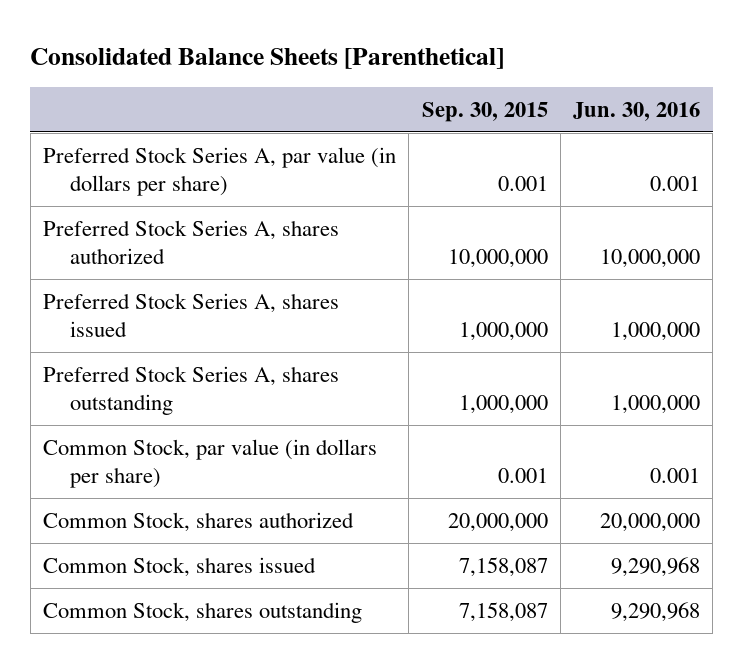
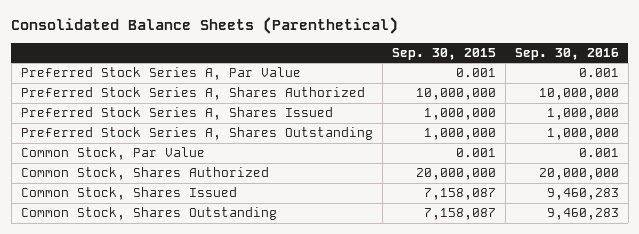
- Consolidated Balance Sheets [Parenthetical]
+ Consolidated Balance Sheets (Parenthetical)
- | Sep. 30, 2015 | Jun. 30, 2016
+ | Sep. 30, 2015 | Sep. 30, 2016
- Preferred Stock Series A, par value (in dollars per share) | 0.001 | 0.001
- Preferred Stock Series A, shares authorized | 10,000,000 | 10,000,000
- Preferred Stock Series A, shares issued | 1,000,000 | 1,000,000
- Preferred Stock Series A, shares outstanding | 1,000,000 | 1,000,000
- Common Stock, par value (in dollars per share) | 0.001 | 0.001
- Common Stock, shares authorized | 20,000,000 | 20,000,000
- Common Stock, shares issued | 7,158,087 | 9,290,968
- Common Stock, shares outstanding | 7,158,087 | 9,290,968
+ Preferred Stock Series A, Par Value | 0.001 | 0.001
+ Preferred Stock Series A, Shares Authorized | 10,000,000 | 10,000,000
+ Preferred Stock Series A, Shares Issued | 1,000,000 | 1,000,000
+ Preferred Stock Series A, Shares Outstanding | 1,000,000 | 1,000,000
+ Common Stock, Par Value | 0.001 | 0.001
+ Common Stock, Shares Authorized | 20,000,000 | 20,000,000
+ Common Stock, Shares Issued | 7,158,087 | 9,460,283
+ Common Stock, Shares Outstanding | 7,158,087 | 9,460,283

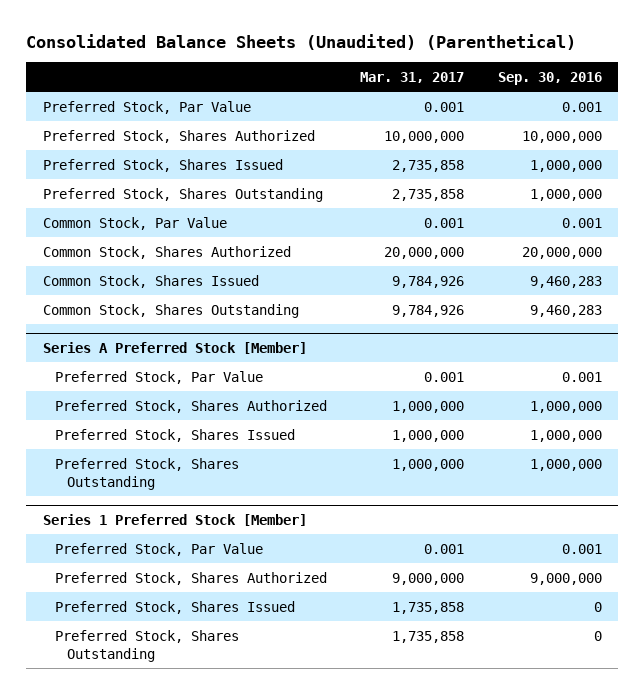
- Consolidated Balance Sheets (Parenthetical)
+ Consolidated Balance Sheets (Unaudited) (Parenthetical)
- | Sep. 30, 2015 | Sep. 30, 2016
+ | Mar. 31, 2017 | Sep. 30, 2016
- Preferred Stock Series A, Par Value | 0.001 | 0.001
- Preferred Stock Series A, Shares Authorized | 10,000,000 | 10,000,000
- Preferred Stock Series A, Shares Issued | 1,000,000 | 1,000,000
- Preferred Stock Series A, Shares Outstanding | 1,000,000 | 1,000,000
+ Preferred Stock, Par Value | 0.001 | 0.001
+ Preferred Stock, Shares Authorized | 10,000,000 | 10,000,000
+ Preferred Stock, Shares Issued | 2,735,858 | 1,000,000
+ Preferred Stock, Shares Outstanding | 2,735,858 | 1,000,000
+ Series A Preferred Stock [Member]
+ Preferred Stock, Par Value | 0.001 | 0.001
+ Preferred Stock, Shares Authorized | 1,000,000 | 1,000,000
+ Preferred Stock, Shares Issued | 1,000,000 | 1,000,000
+ Preferred Stock, Shares Outstanding | 1,000,000 | 1,000,000
+ Series 1 Preferred Stock [Member]
+ Preferred Stock, Par Value | 0.001 | 0.001
+ Preferred Stock, Shares Authorized | 9,000,000 | 9,000,000
+ Preferred Stock, Shares Issued | 1,735,858 | 0
+ Preferred Stock, Shares Outstanding | 1,735,858 | 0

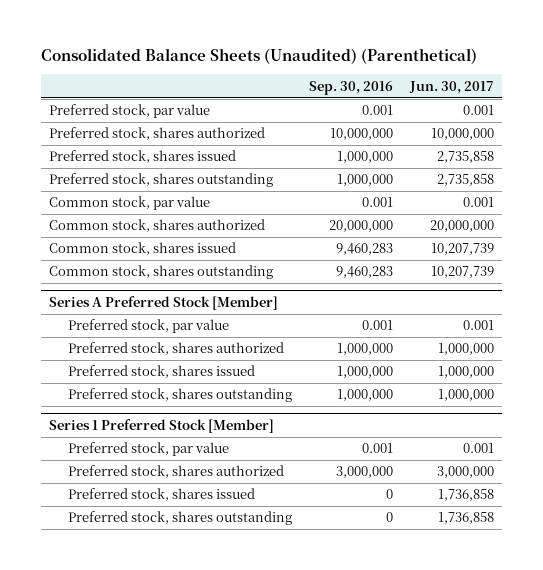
- | Mar. 31, 2017 | Sep. 30, 2016
+ | Sep. 30, 2016 | Jun. 30, 2017
- Preferred Stock, Par Value | 0.001 | 0.001
- Preferred Stock, Shares Authorized | 10,000,000 | 10,000,000
- Preferred Stock, Shares Issued | 2,735,858 | 1,000,000
- Preferred Stock, Shares Outstanding | 2,735,858 | 1,000,000
- Common Stock, Par Value | 0.001 | 0.001
- Common Stock, Shares Authorized | 20,000,000 | 20,000,000
- Common Stock, Shares Issued | 9,784,926 | 9,460,283
- Common Stock, Shares Outstanding | 9,784,926 | 9,460,283
+ Preferred stock, par value | 0.001 | 0.001
+ Preferred stock, shares authorized | 10,000,000 | 10,000,000
+ Preferred stock, shares issued | 1,000,000 | 2,735,858
+ Preferred stock, shares outstanding | 1,000,000 | 2,735,858
+ Common stock, par value | 0.001 | 0.001
+ Common stock, shares authorized | 20,000,000 | 20,000,000
+ Common stock, shares issued | 9,460,283 | 10,207,739
+ Common stock, shares outstanding | 9,460,283 | 10,207,739
@ Series A Preferred Stock [Member]
- Preferred Stock, Par Value | 0.001 | 0.001
- Preferred Stock, Shares Authorized | 1,000,000 | 1,000,000
- Preferred Stock, Shares Issued | 1,000,000 | 1,000,000
- Preferred Stock, Shares Outstanding | 1,000,000 | 1,000,000
+ Preferred stock, par value | 0.001 | 0.001
+ Preferred stock, shares authorized | 1,000,000 | 1,000,000
+ Preferred stock, shares issued | 1,000,000 | 1,000,000
+ Preferred stock, shares outstanding | 1,000,000 | 1,000,000
@ Series 1 Preferred Stock [Member]
- Preferred Stock, Par Value | 0.001 | 0.001
- Preferred Stock, Shares Authorized | 9,000,000 | 9,000,000
- Preferred Stock, Shares Issued | 1,735,858 | 0
- Preferred Stock, Shares Outstanding | 1,735,858 | 0
+ Preferred stock, par value | 0.001 | 0.001
+ Preferred stock, shares authorized | 3,000,000 | 3,000,000
+ Preferred stock, shares issued | 0 | 1,736,858
+ Preferred stock, shares outstanding | 0 | 1,736,858

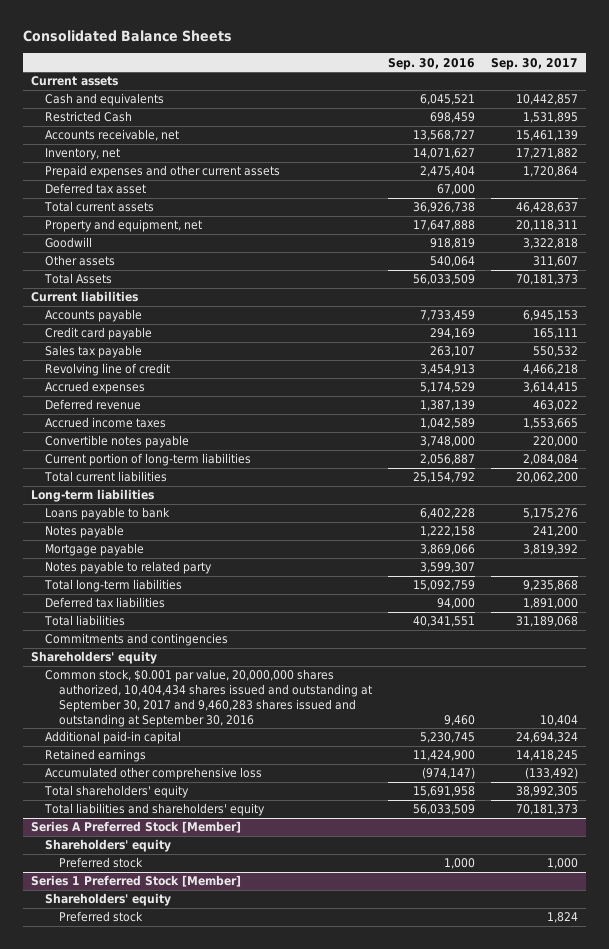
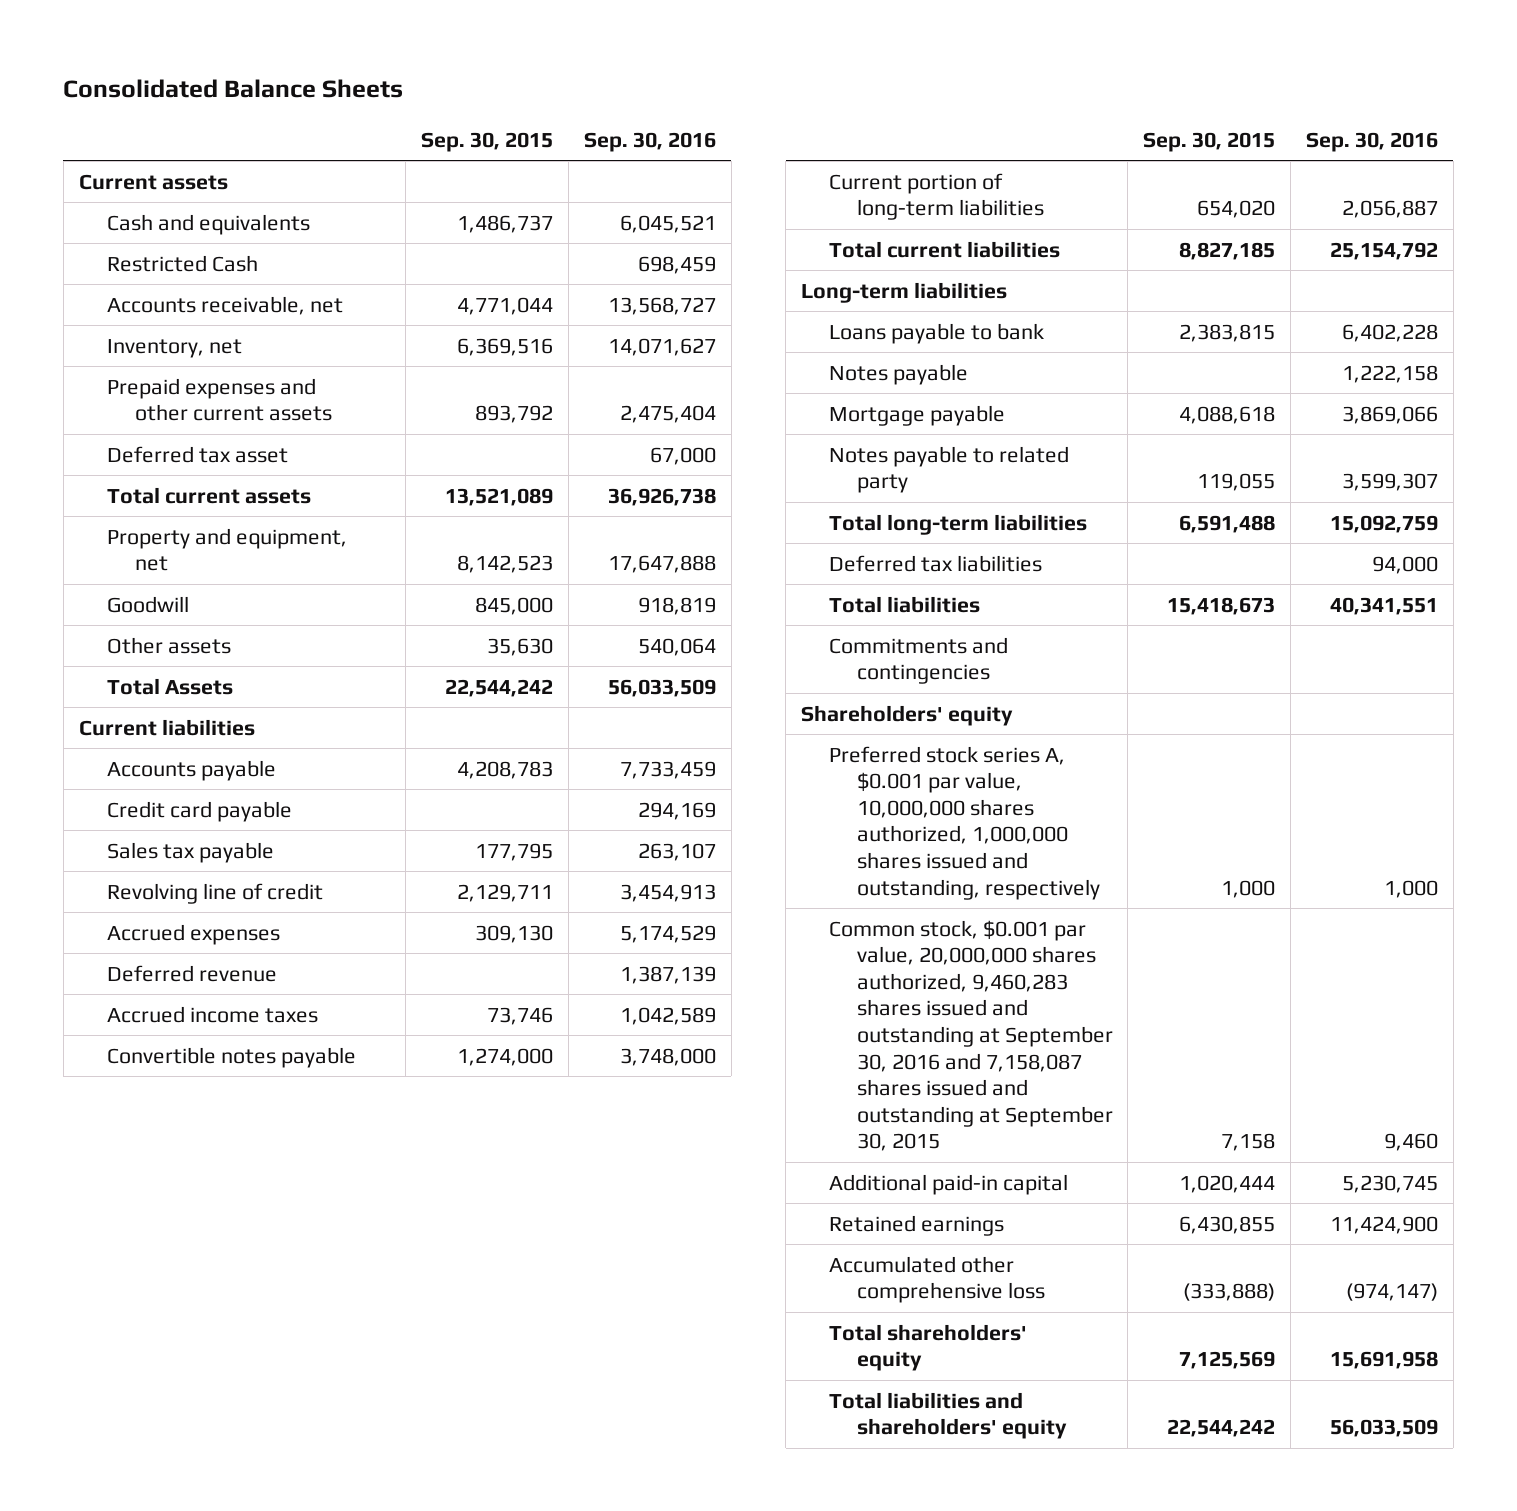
- | Sep. 30, 2016 | Sep. 30, 2017
+ | Sep. 30, 2015 | Sep. 30, 2016
- Common stock, $0.001 par value, 20,000,000 shares authorized, 10,404,434 shares issued and outstanding at September 30, 2017 and 9,460,283 shares issued and outstanding at September 30, 2016 | 9,460 | 10,404
+ Preferred stock series A, $0.001 par value, 10,000,000 shares authorized, 1,000,000 shares issued and outstanding, respectively | 1,000 | 1,000
+ Common stock, $0.001 par value, 20,000,000 shares authorized, 9,460,283 shares issued and outstanding at September 30, 2016 and 7,158,087 shares issued and outstanding at September 30, 2015 | 7,158 | 9,460
- Series A Preferred Stock [Member]
- Shareholders' equity
- Preferred stock | 1,000 | 1,000
- Series 1 Preferred Stock [Member]
- Shareholders' equity
- Preferred stock | | 1,824

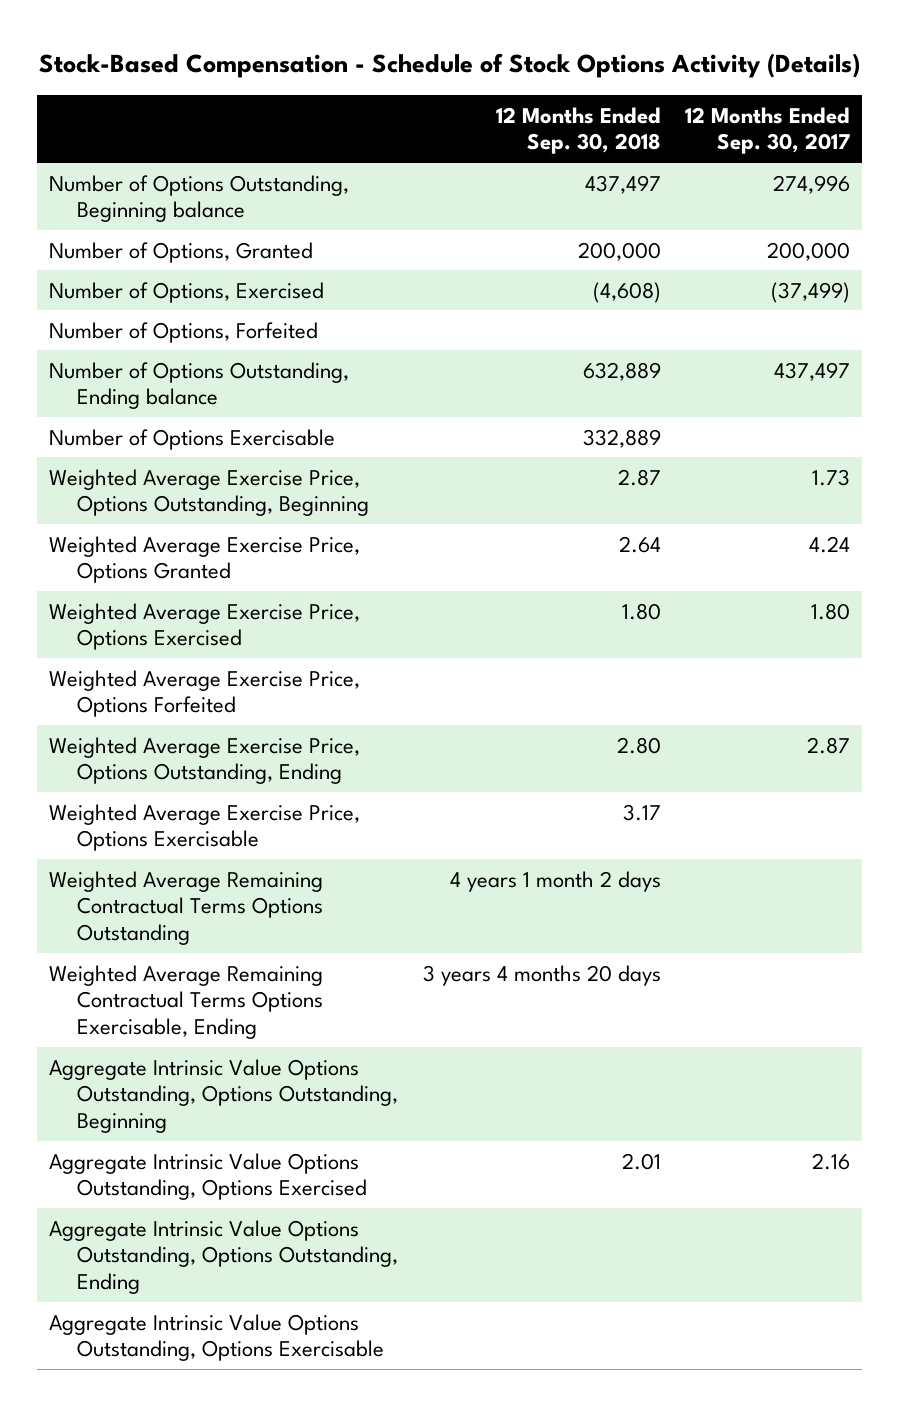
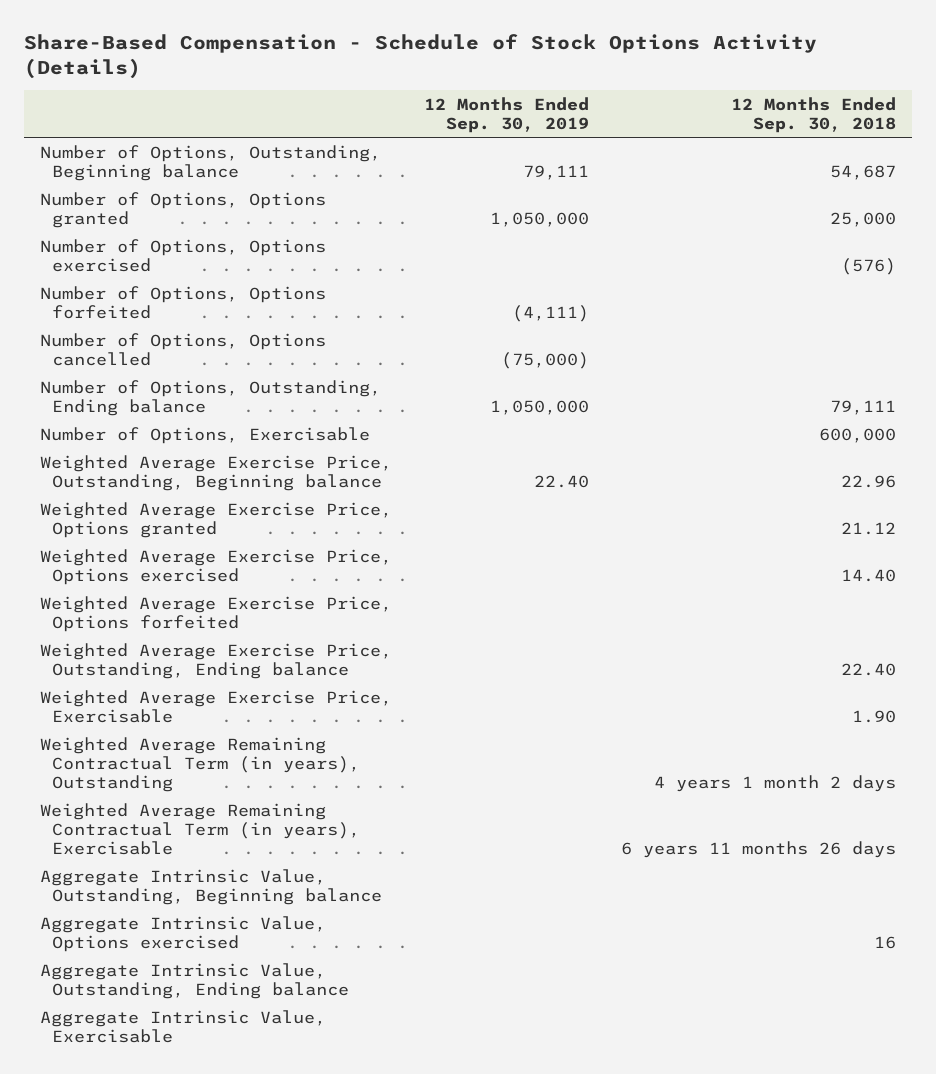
- Stock-Based Compensation - Schedule of Stock Options Activity (Details)
+ Share-Based Compensation - Schedule of Stock Options Activity (Details)
- | 12 Months Ended Sep. 30, 2018 | 12 Months Ended Sep. 30, 2017
+ | 12 Months Ended Sep. 30, 2019 | 12 Months Ended Sep. 30, 2018
- Number of Options Outstanding, Beginning balance | 437,497 | 274,996
- Number of Options, Granted | 200,000 | 200,000
- Number of Options, Exercised | (4,608) | (37,499)
- Number of Options, Forfeited
- Number of Options Outstanding, Ending balance | 632,889 | 437,497
- Number of Options Exercisable | 332,889 |
- Weighted Average Exercise Price, Options Outstanding, Beginning | 2.87 | 1.73
- Weighted Average Exercise Price, Options Granted | 2.64 | 4.24
- Weighted Average Exercise Price, Options Exercised | 1.80 | 1.80
- Weighted Average Exercise Price, Options Forfeited
- Weighted Average Exercise Price, Options Outstanding, Ending | 2.80 | 2.87
- Weighted Average Exercise Price, Options Exercisable | 3.17 |
- Weighted Average Remaining Contractual Terms Options Outstanding | 4 years 1 month 2 days |
- Weighted Average Remaining Contractual Terms Options Exercisable, Ending | 3 years 4 months 20 days |
- Aggregate Intrinsic Value Options Outstanding, Options Outstanding, Beginning
- Aggregate Intrinsic Value Options Outstanding, Options Exercised | 2.01 | 2.16
- Aggregate Intrinsic Value Options Outstanding, Options Outstanding, Ending
- Aggregate Intrinsic Value Options Outstanding, Options Exercisable
+ Number of Options, Outstanding, Beginning balance | 79,111 | 54,687
+ Number of Options, Options granted | 1,050,000 | 25,000
+ Number of Options, Options exercised | | (576)
+ Number of Options, Options forfeited | (4,111) |
+ Number of Options, Options cancelled | (75,000) |
+ Number of Options, Outstanding, Ending balance | 1,050,000 | 79,111
+ Number of Options, Exercisable | | 600,000
+ Weighted Average Exercise Price, Outstanding, Beginning balance | 22.40 | 22.96
+ Weighted Average Exercise Price, Options granted | | 21.12
+ Weighted Average Exercise Price, Options exercised | | 14.40
+ Weighted Average Exercise Price, Options forfeited
+ Weighted Average Exercise Price, Outstanding, Ending balance | | 22.40
+ Weighted Average Exercise Price, Exercisable | | 1.90
+ Weighted Average Remaining Contractual Term (in years), Outstanding | | 4 years 1 month 2 days
+ Weighted Average Remaining Contractual Term (in years), Exercisable | | 6 years 11 months 26 days
+ Aggregate Intrinsic Value, Outstanding, Beginning balance
+ Aggregate Intrinsic Value, Options exercised | | 16
+ Aggregate Intrinsic Value, Outstanding, Ending balance
+ Aggregate Intrinsic Value, Exercisable

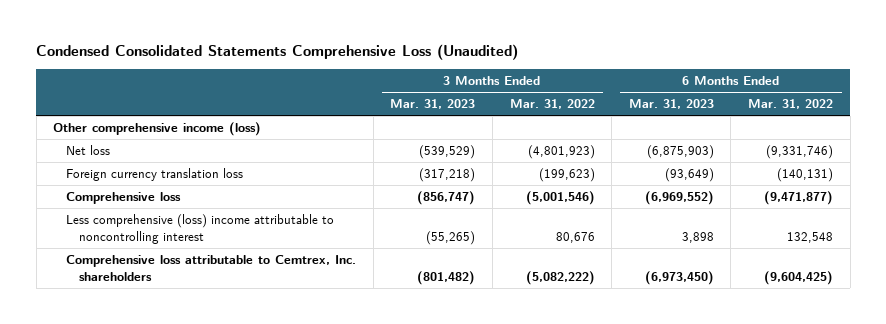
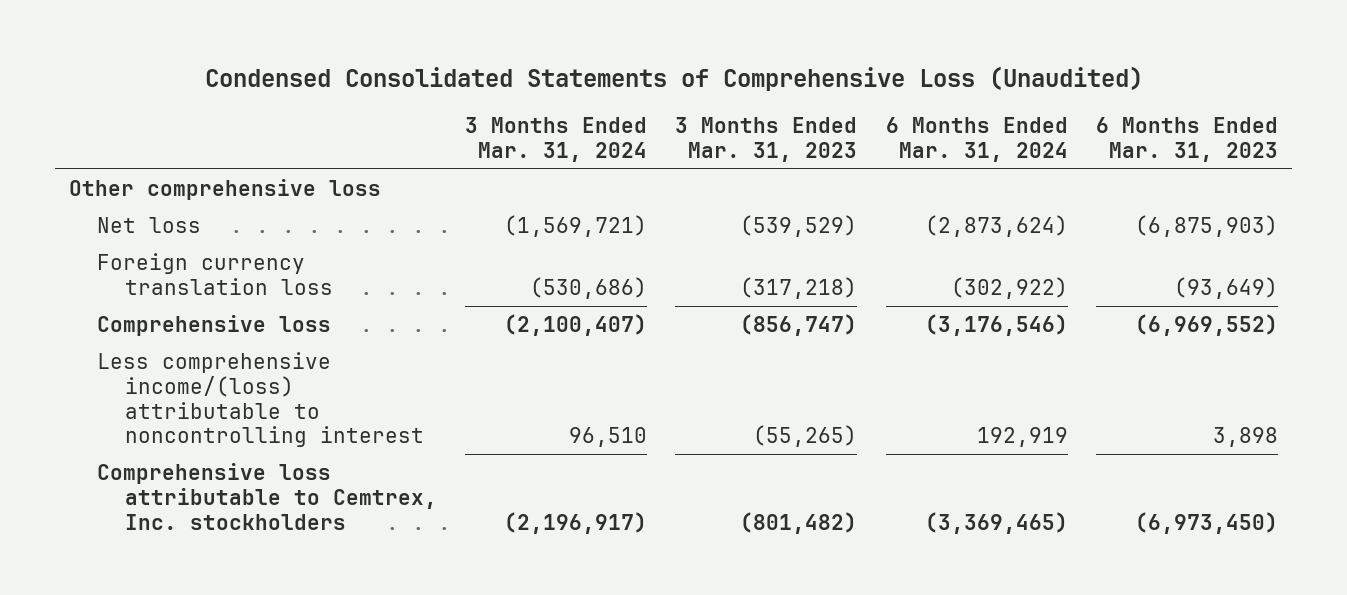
- Condensed Consolidated Statements Comprehensive Loss (Unaudited)
+ Condensed Consolidated Statements of Comprehensive Loss (Unaudited)
- | 3 Months Ended Mar. 31, 2023 | 3 Months Ended Mar. 31, 2022 | 6 Months Ended Mar. 31, 2023 | 6 Months Ended Mar. 31, 2022
+ | 3 Months Ended Mar. 31, 2024 | 3 Months Ended Mar. 31, 2023 | 6 Months Ended Mar. 31, 2024 | 6 Months Ended Mar. 31, 2023
- Other comprehensive income (loss)
+ Other comprehensive loss
- Less comprehensive (loss) income attributable to noncontrolling interest | (55,265) | 80,676 | 3,898 | 132,548
- Comprehensive loss attributable to Cemtrex, Inc. shareholders | (801,482) | (5,082,222) | (6,973,450) | (9,604,425)
+ Less comprehensive income/(loss) attributable to noncontrolling interest | 96,510 | (55,265) | 192,919 | 3,898
+ Comprehensive loss attributable to Cemtrex, Inc. stockholders | (2,196,917) | (801,482) | (3,369,465) | (6,973,450)

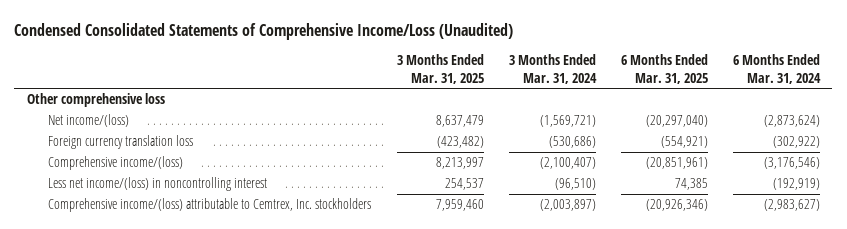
- Condensed Consolidated Statements of Comprehensive Loss (Unaudited)
+ Condensed Consolidated Statements of Comprehensive Income/Loss (Unaudited)
- | 3 Months Ended Mar. 31, 2024 | 3 Months Ended Mar. 31, 2023 | 6 Months Ended Mar. 31, 2024 | 6 Months Ended Mar. 31, 2023
+ | 3 Months Ended Mar. 31, 2025 | 3 Months Ended Mar. 31, 2024 | 6 Months Ended Mar. 31, 2025 | 6 Months Ended Mar. 31, 2024
- Net loss | (1,569,721) | (539,529) | (2,873,624) | (6,875,903)
+ Net income/(loss) | 8,637,479 | (1,569,721) | (20,297,040) | (2,873,624)
- Comprehensive loss | (2,100,407) | (856,747) | (3,176,546) | (6,969,552)
- Less comprehensive income/(loss) attributable to noncontrolling interest | 96,510 | (55,265) | 192,919 | 3,898
- Comprehensive loss attributable to Cemtrex, Inc. stockholders | (2,196,917) | (801,482) | (3,369,465) | (6,973,450)
+ Comprehensive income/(loss) | 8,213,997 | (2,100,407) | (20,851,961) | (3,176,546)
+ Less net income/(loss) in noncontrolling interest | 254,537 | (96,510) | 74,385 | (192,919)
+ Comprehensive income/(loss) attributable to Cemtrex, Inc. stockholders | 7,959,460 | (2,003,897) | (20,926,346) | (2,983,627)

